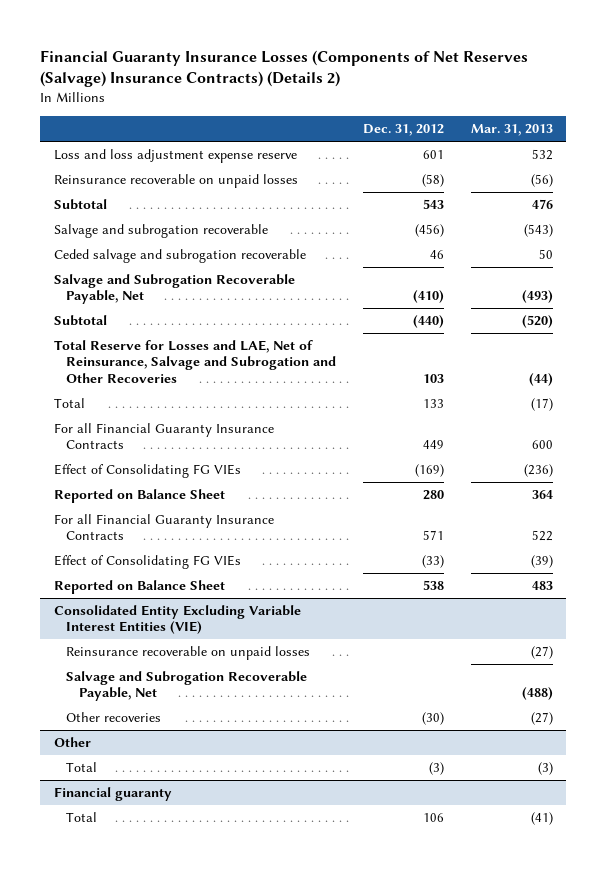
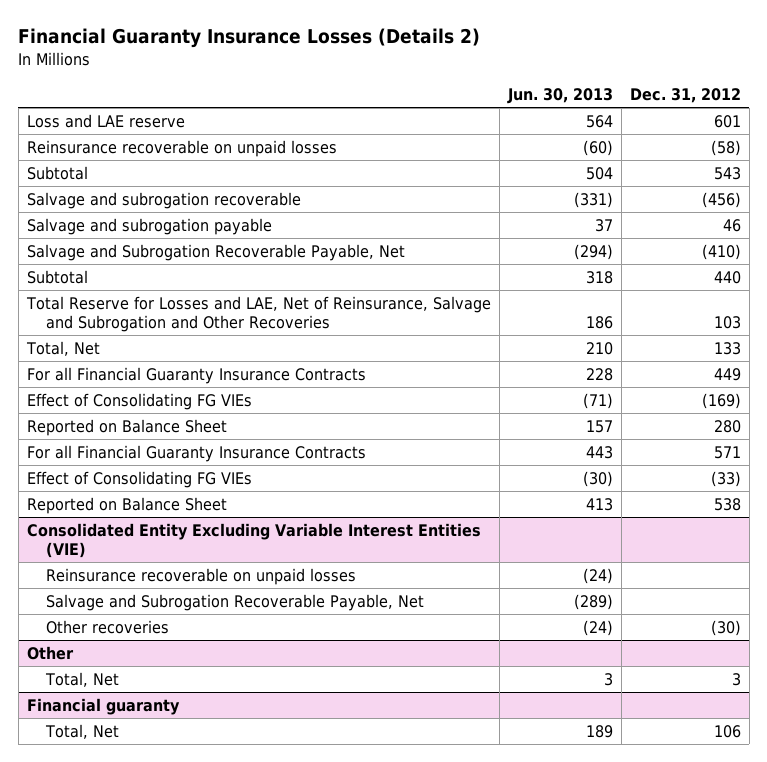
- Financial Guaranty Insurance Losses (Components of Net Reserves (Salvage) Insurance Contracts) (Details 2)
+ Financial Guaranty Insurance Losses (Details 2)
- | Dec. 31, 2012 | Mar. 31, 2013
+ | Jun. 30, 2013 | Dec. 31, 2012
- Loss and loss adjustment expense reserve | 601 | 532
+ Loss and LAE reserve | 564 | 601
- Ceded salvage and subrogation recoverable | 46 | 50
+ Salvage and subrogation payable | 37 | 46
- Subtotal | (440) | (520)
+ Subtotal | 318 | 440
- Total | 133 | (17)
+ Total, Net | 210 | 133
@ Other
- Total | (3) | (3)
+ Total, Net | 3 | 3
@ Financial guaranty
- Total | 106 | (41)
+ Total, Net | 189 | 106

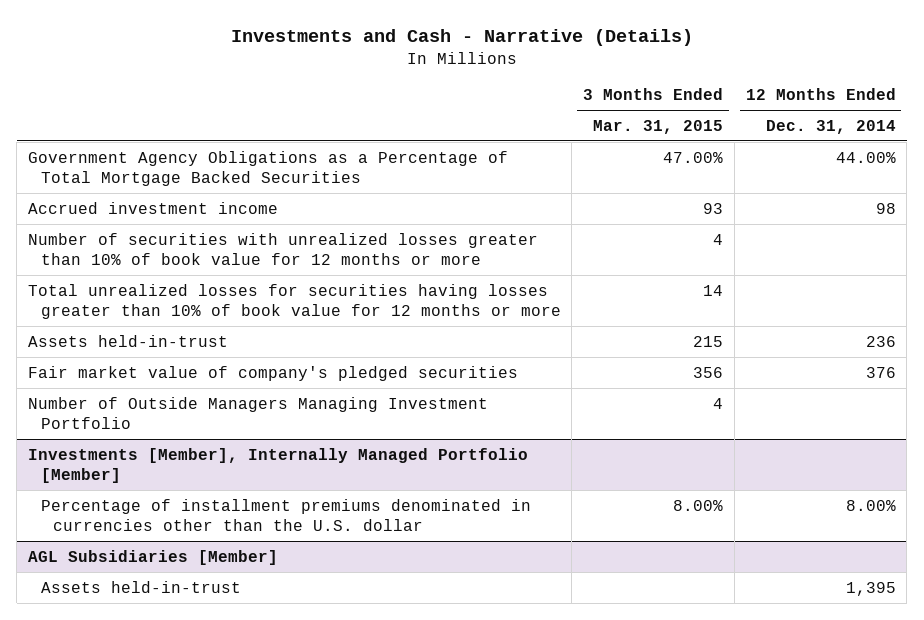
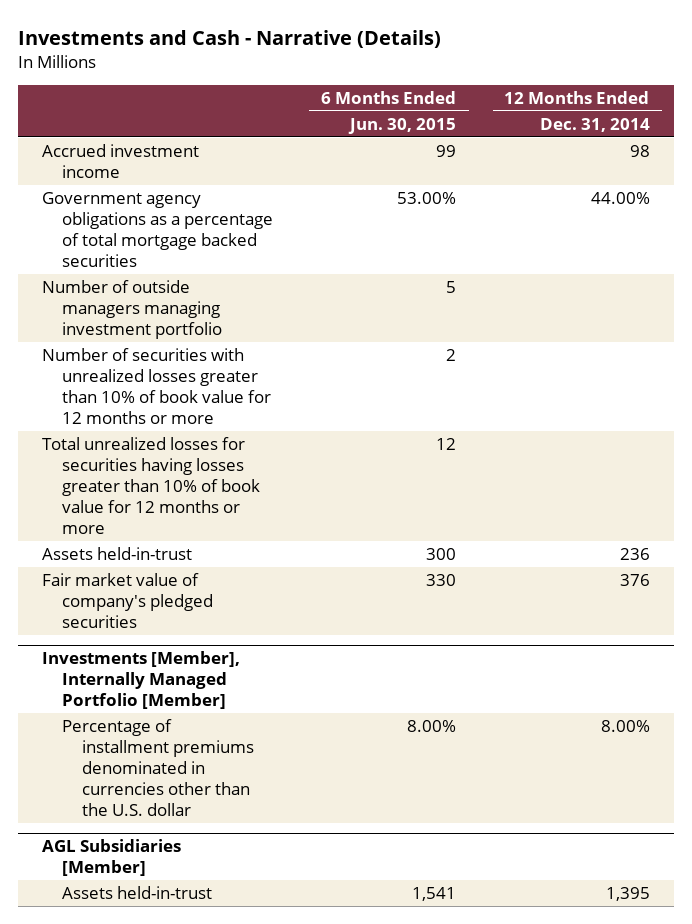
- | 3 Months Ended Mar. 31, 2015 | 12 Months Ended Dec. 31, 2014
+ | 6 Months Ended Jun. 30, 2015 | 12 Months Ended Dec. 31, 2014
- Government Agency Obligations as a Percentage of Total Mortgage Backed Securities | 47.00% | 44.00%
+ Government agency obligations as a percentage of total mortgage backed securities | 53.00% | 44.00%
+ Number of outside managers managing investment portfolio | 5 |
- Number of Outside Managers Managing Investment Portfolio | 4 |

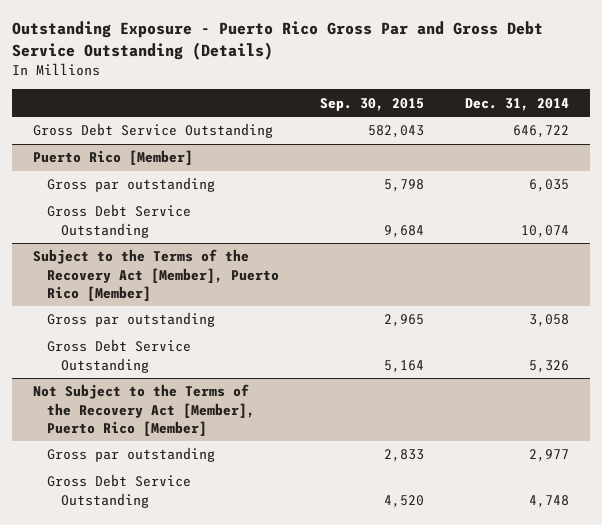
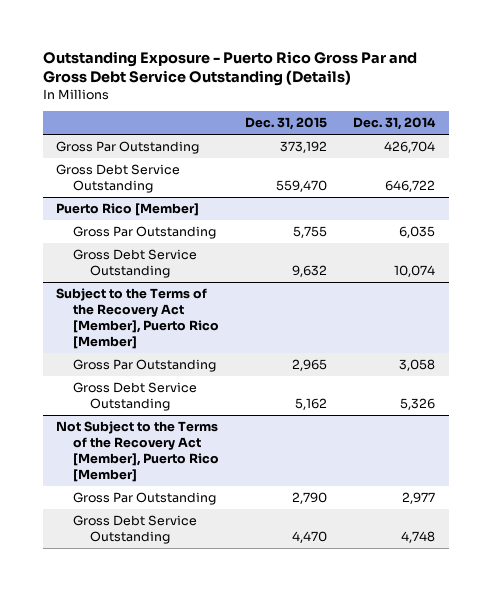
- | Sep. 30, 2015 | Dec. 31, 2014
+ | Dec. 31, 2015 | Dec. 31, 2014
+ Gross Par Outstanding | 373,192 | 426,704
@ Puerto Rico [Member]
- Gross par outstanding | 5,798 | 6,035
+ Gross Par Outstanding | 5,755 | 6,035
@ Subject to the Terms of the Recovery Act [Member], Puerto Rico [Member]
- Gross par outstanding | 2,965 | 3,058
+ Gross Par Outstanding | 2,965 | 3,058
@ Not Subject to the Terms of the Recovery Act [Member], Puerto Rico [Member]
- Gross par outstanding | 2,833 | 2,977
+ Gross Par Outstanding | 2,790 | 2,977

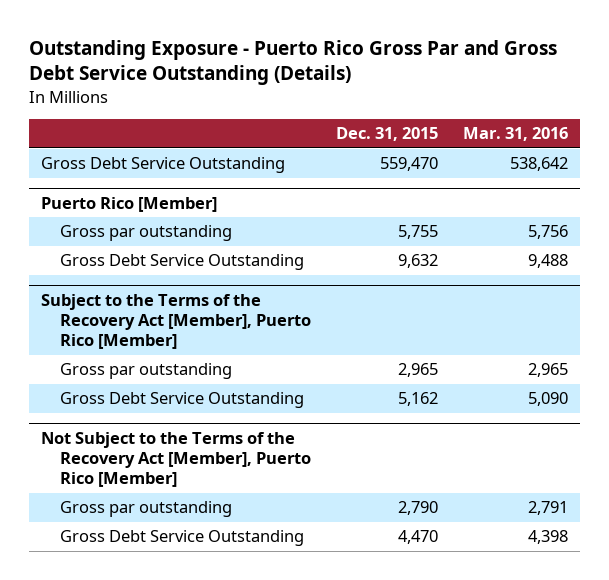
- | Dec. 31, 2015 | Dec. 31, 2014
+ | Dec. 31, 2015 | Mar. 31, 2016
- Gross Par Outstanding | 373,192 | 426,704
@ Puerto Rico [Member]
- Gross Par Outstanding | 5,755 | 6,035
+ Gross par outstanding | 5,755 | 5,756
@ Subject to the Terms of the Recovery Act [Member], Puerto Rico [Member]
- Gross Par Outstanding | 2,965 | 3,058
+ Gross par outstanding | 2,965 | 2,965
@ Not Subject to the Terms of the Recovery Act [Member], Puerto Rico [Member]
- Gross Par Outstanding | 2,790 | 2,977
+ Gross par outstanding | 2,790 | 2,791

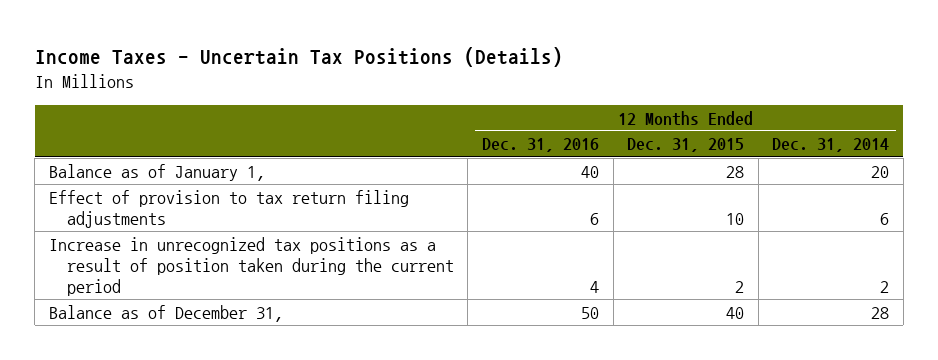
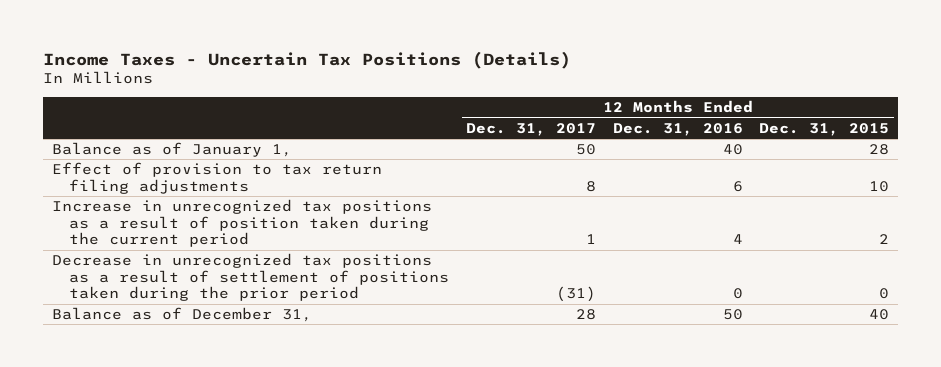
- | 12 Months Ended Dec. 31, 2016 | 12 Months Ended Dec. 31, 2015 | 12 Months Ended Dec. 31, 2014
+ | 12 Months Ended Dec. 31, 2017 | 12 Months Ended Dec. 31, 2016 | 12 Months Ended Dec. 31, 2015
+ Decrease in unrecognized tax positions as a result of settlement of positions taken during the prior period | (31) | 0 | 0

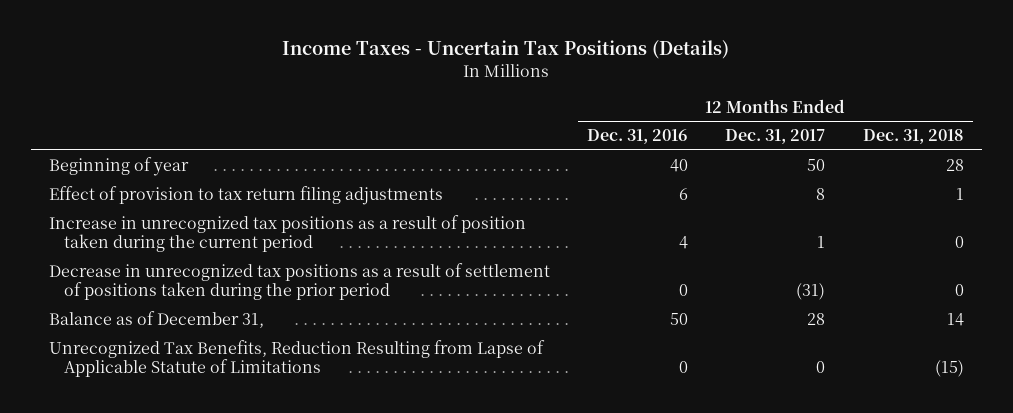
- | 12 Months Ended Dec. 31, 2017 | 12 Months Ended Dec. 31, 2016 | 12 Months Ended Dec. 31, 2015
+ | 12 Months Ended Dec. 31, 2016 | 12 Months Ended Dec. 31, 2017 | 12 Months Ended Dec. 31, 2018
- Balance as of January 1, | 50 | 40 | 28
+ Beginning of year | 40 | 50 | 28
+ Unrecognized Tax Benefits, Reduction Resulting from Lapse of Applicable Statute of Limitations | 0 | 0 | (15)

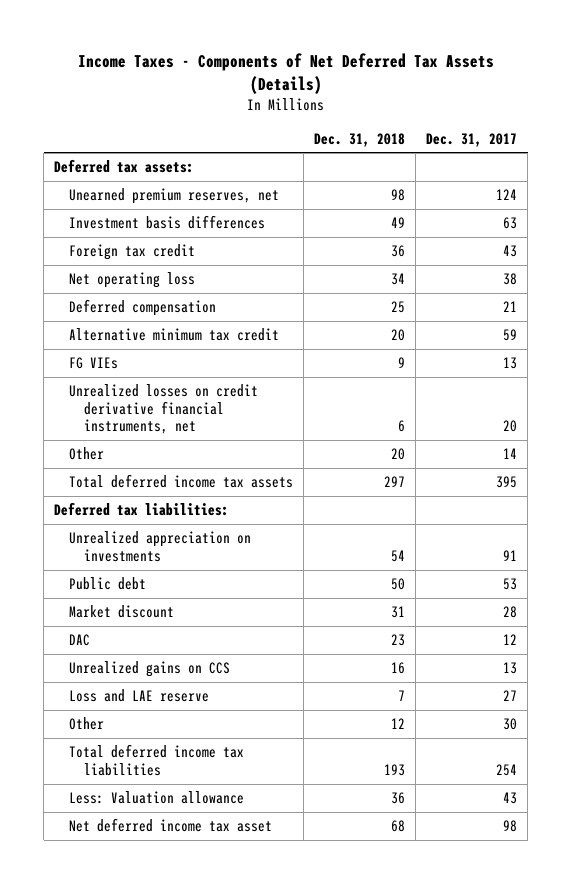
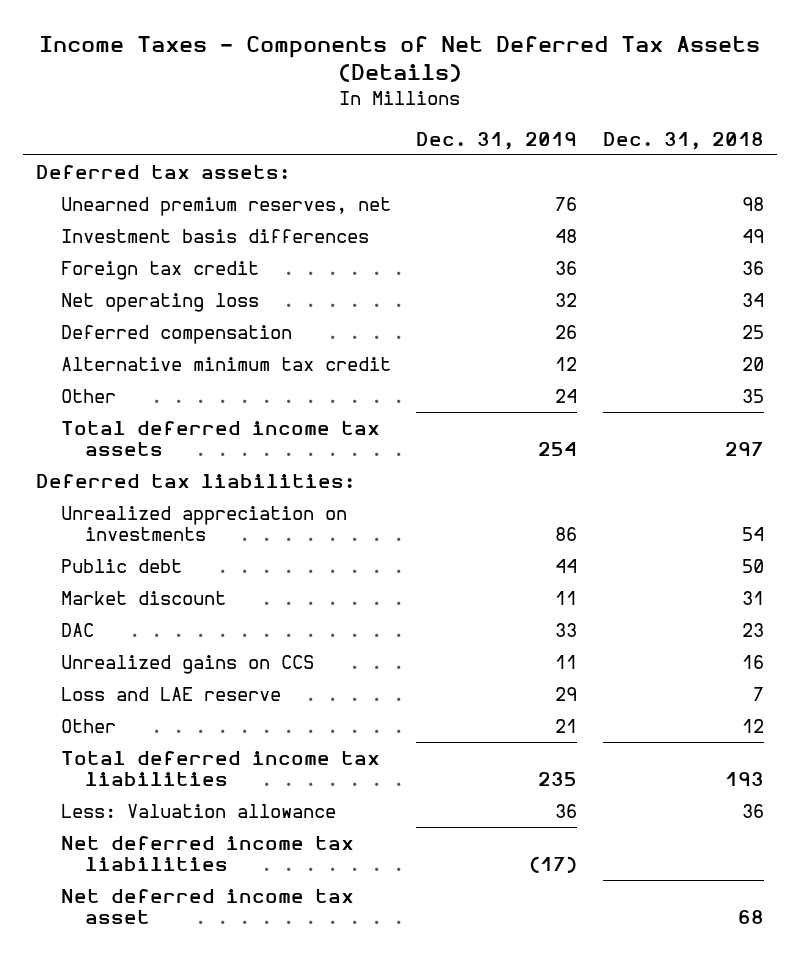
- | Dec. 31, 2018 | Dec. 31, 2017
+ | Dec. 31, 2019 | Dec. 31, 2018
- FG VIEs | 9 | 13
- Unrealized losses on credit derivative financial instruments, net | 6 | 20
- Other | 20 | 14
+ Other | 24 | 35
+ Net deferred income tax liabilities | (17) |

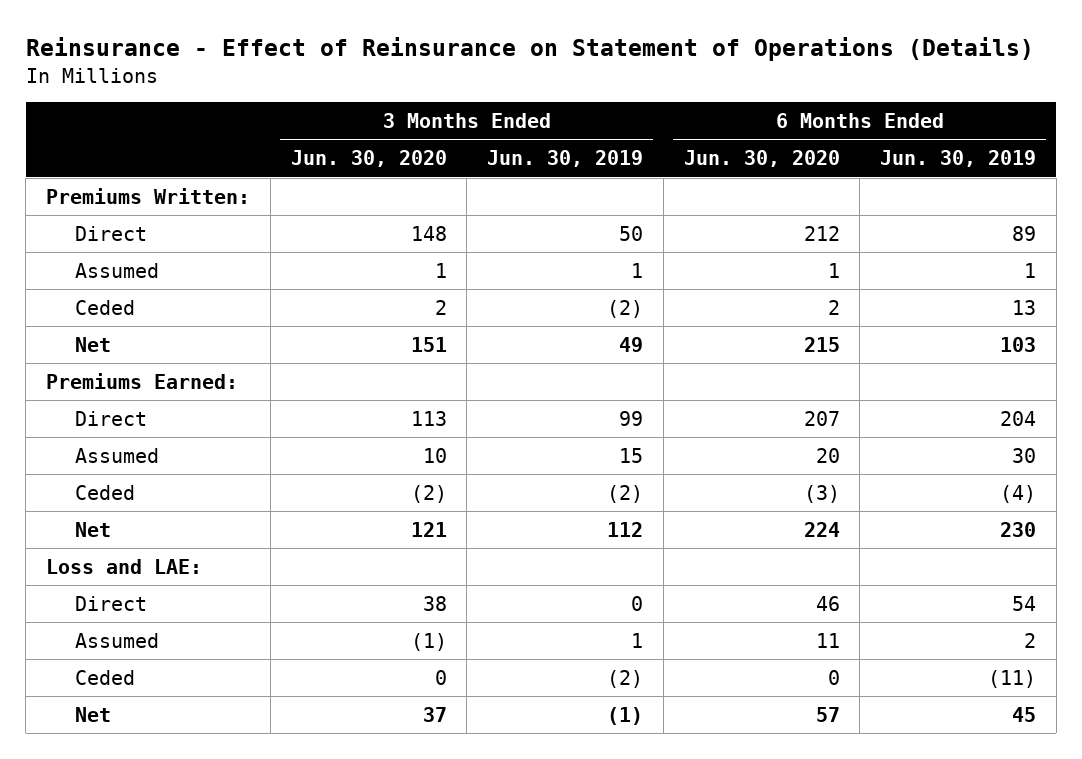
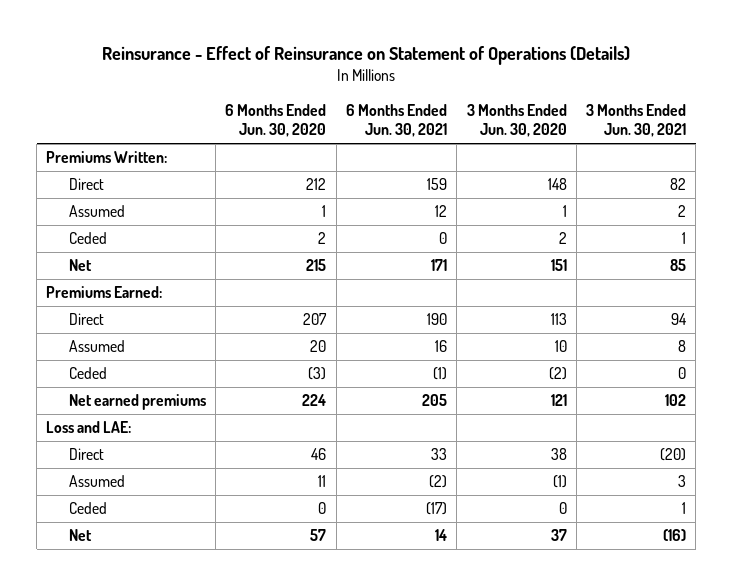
- | 3 Months Ended Jun. 30, 2020 | 3 Months Ended Jun. 30, 2019 | 6 Months Ended Jun. 30, 2020 | 6 Months Ended Jun. 30, 2019
+ | 6 Months Ended Jun. 30, 2020 | 6 Months Ended Jun. 30, 2021 | 3 Months Ended Jun. 30, 2020 | 3 Months Ended Jun. 30, 2021
- Net | 121 | 112 | 224 | 230
+ Net earned premiums | 224 | 205 | 121 | 102

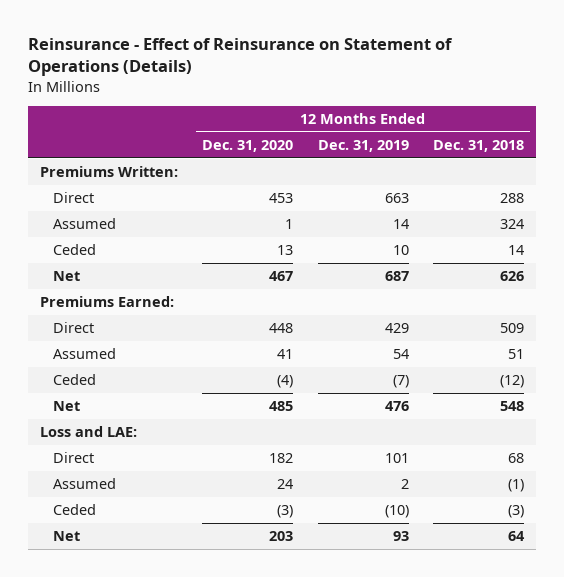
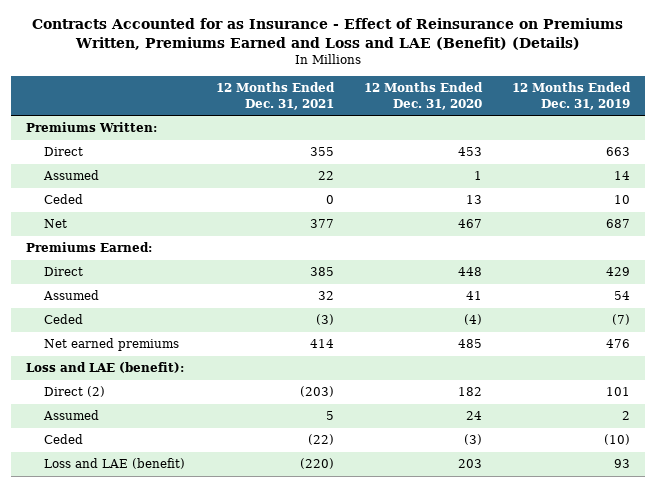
- Reinsurance - Effect of Reinsurance on Statement of Operations (Details)
+ Contracts Accounted for as Insurance - Effect of Reinsurance on Premiums Written, Premiums Earned and Loss and LAE (Benefit) (Details)
- | 12 Months Ended Dec. 31, 2020 | 12 Months Ended Dec. 31, 2019 | 12 Months Ended Dec. 31, 2018
+ | 12 Months Ended Dec. 31, 2021 | 12 Months Ended Dec. 31, 2020 | 12 Months Ended Dec. 31, 2019
- Net | 485 | 476 | 548
- Loss and LAE:
- Direct | 182 | 101 | 68
+ Net earned premiums | 414 | 485 | 476
+ Loss and LAE (benefit):
+ Direct (2) | (203) | 182 | 101
- Net | 203 | 93 | 64
+ Loss and LAE (benefit) | (220) | 203 | 93

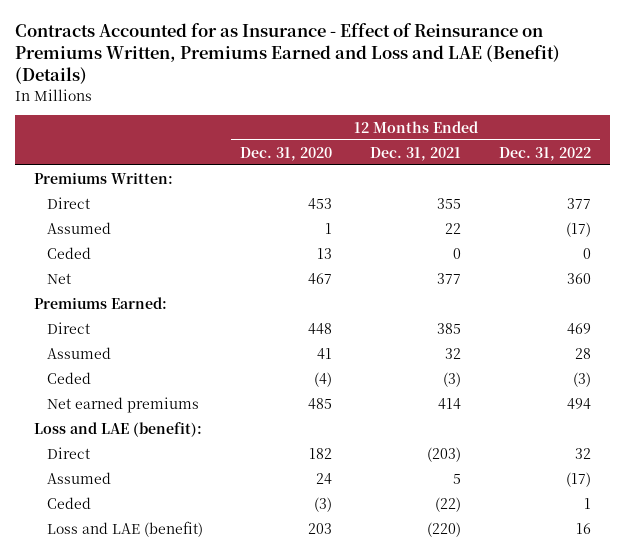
- | 12 Months Ended Dec. 31, 2021 | 12 Months Ended Dec. 31, 2020 | 12 Months Ended Dec. 31, 2019
+ | 12 Months Ended Dec. 31, 2020 | 12 Months Ended Dec. 31, 2021 | 12 Months Ended Dec. 31, 2022
- Direct (2) | (203) | 182 | 101
+ Direct | 182 | (203) | 32

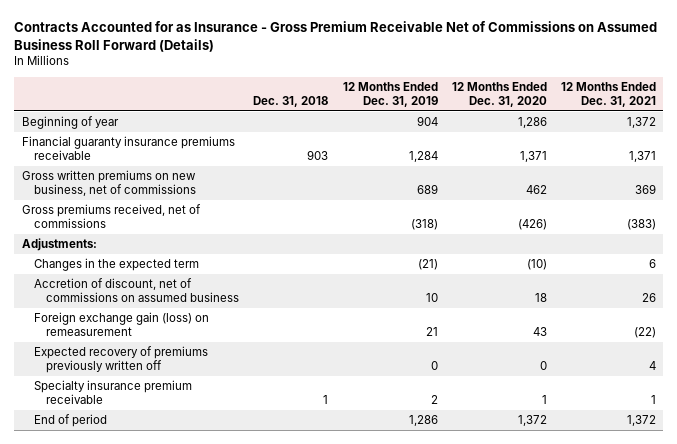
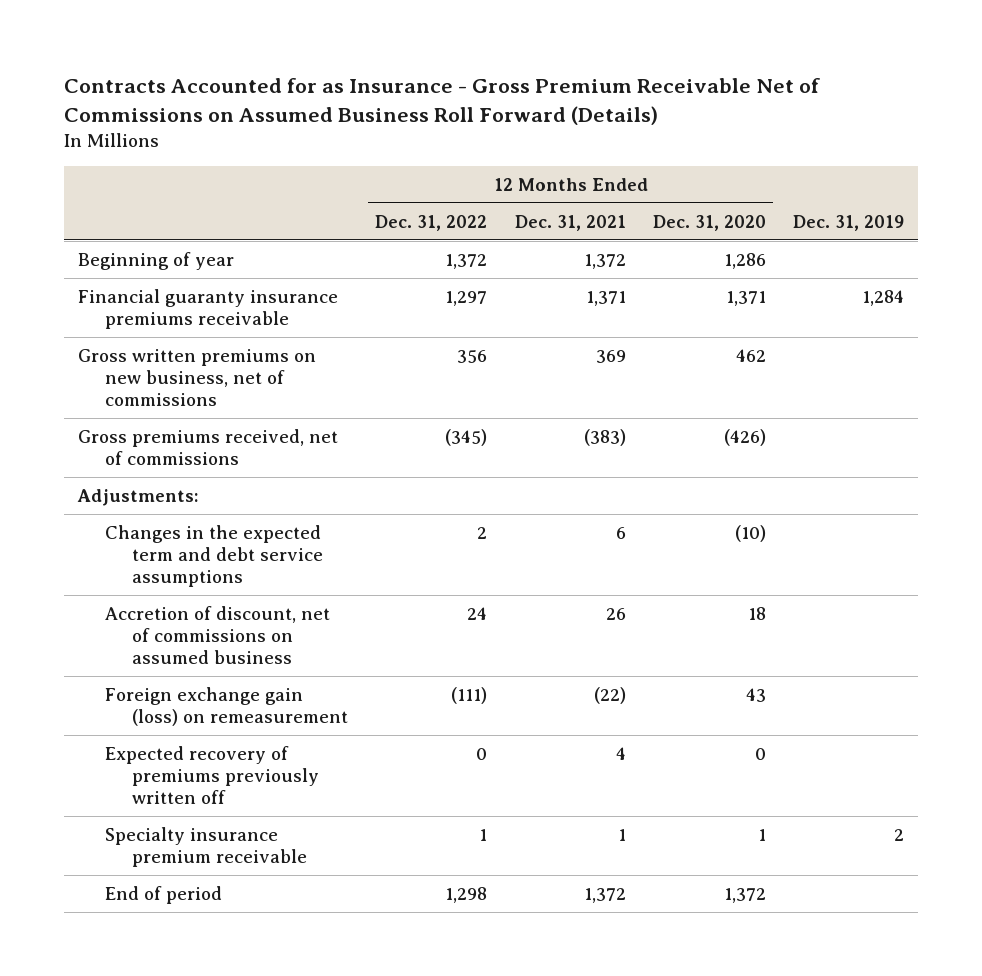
- | Dec. 31, 2018 | 12 Months Ended Dec. 31, 2019 | 12 Months Ended Dec. 31, 2020 | 12 Months Ended Dec. 31, 2021
+ | 12 Months Ended Dec. 31, 2022 | 12 Months Ended Dec. 31, 2021 | 12 Months Ended Dec. 31, 2020 | Dec. 31, 2019
- Changes in the expected term | | (21) | (10) | 6
+ Changes in the expected term and debt service assumptions | 2 | 6 | (10) |

